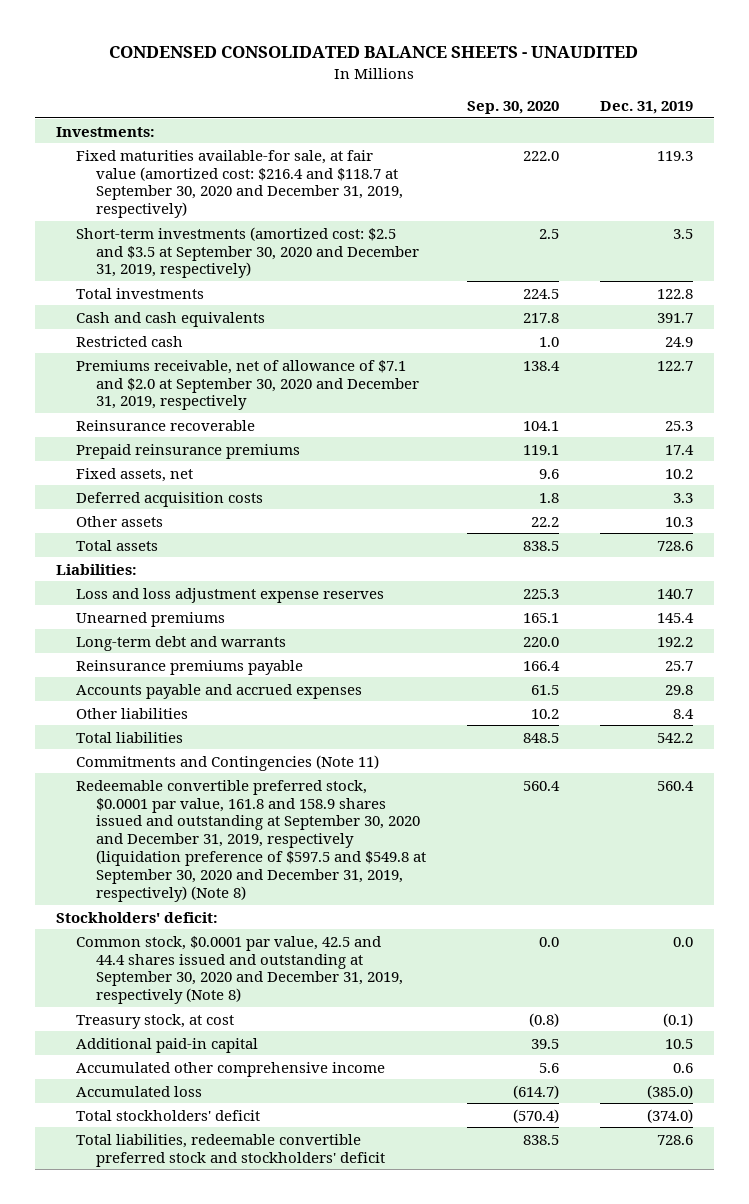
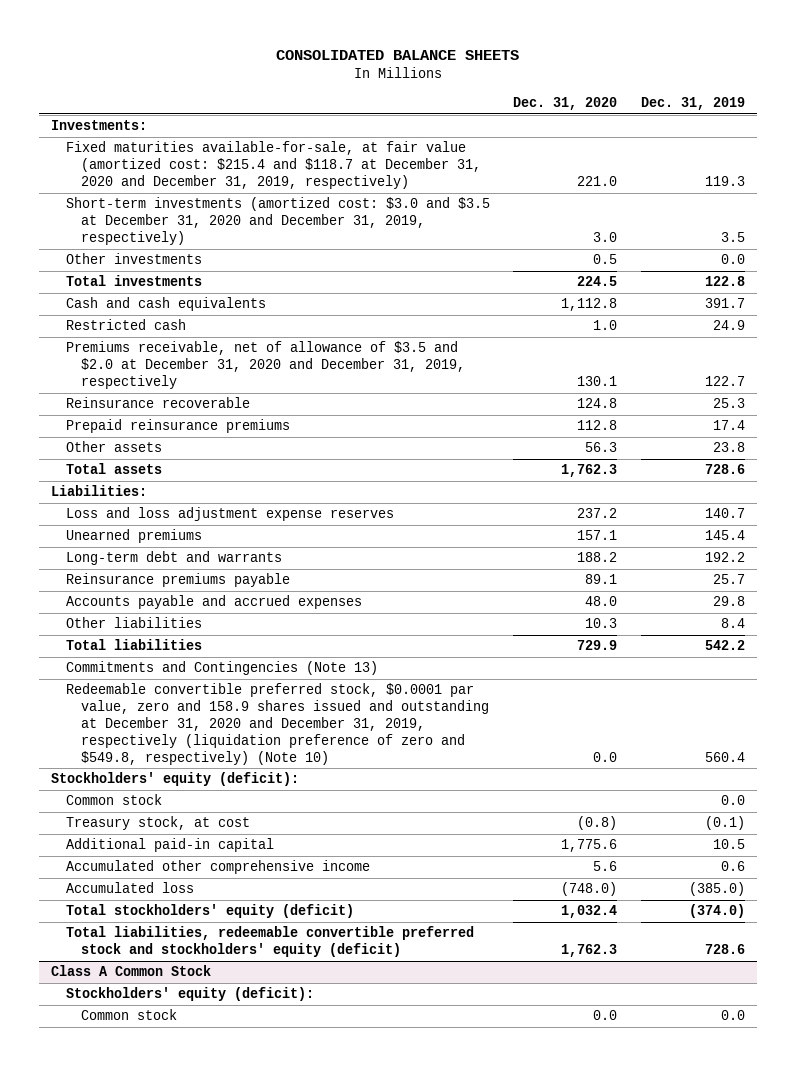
- CONDENSED CONSOLIDATED BALANCE SHEETS - UNAUDITED
+ CONSOLIDATED BALANCE SHEETS
- | Sep. 30, 2020 | Dec. 31, 2019
+ | Dec. 31, 2020 | Dec. 31, 2019
- Fixed maturities available-for sale, at fair value (amortized cost: $216.4 and $118.7 at September 30, 2020 and December 31, 2019, respectively) | 222.0 | 119.3
- Short-term investments (amortized cost: $2.5 and $3.5 at September 30, 2020 and December 31, 2019, respectively) | 2.5 | 3.5
+ Fixed maturities available-for-sale, at fair value (amortized cost: $215.4 and $118.7 at December 31, 2020 and December 31, 2019, respectively) | 221.0 | 119.3
+ Short-term investments (amortized cost: $3.0 and $3.5 at December 31, 2020 and December 31, 2019, respectively) | 3.0 | 3.5
+ Other investments | 0.5 | 0.0
- Premiums receivable, net of allowance of $7.1 and $2.0 at September 30, 2020 and December 31, 2019, respectively | 138.4 | 122.7
+ Premiums receivable, net of allowance of $3.5 and $2.0 at December 31, 2020 and December 31, 2019, respectively | 130.1 | 122.7
- Fixed assets, net | 9.6 | 10.2
- Deferred acquisition costs | 1.8 | 3.3
- Other assets | 22.2 | 10.3
+ Other assets | 56.3 | 23.8
- Commitments and Contingencies (Note 11)
- Redeemable convertible preferred stock, $0.0001 par value, 161.8 and 158.9 shares issued and outstanding at September 30, 2020 and December 31, 2019, respectively (liquidation preference of $597.5 and $549.8 at September 30, 2020 and December 31, 2019, respectively) (Note 8) | 560.4 | 560.4
- Stockholders' deficit:
- Common stock, $0.0001 par value, 42.5 and 44.4 shares issued and outstanding at September 30, 2020 and December 31, 2019, respectively (Note 8) | 0.0 | 0.0
+ Commitments and Contingencies (Note 13)
+ Redeemable convertible preferred stock, $0.0001 par value, zero and 158.9 shares issued and outstanding at December 31, 2020 and December 31, 2019, respectively (liquidation preference of zero and $549.8, respectively) (Note 10) | 0.0 | 560.4
+ Stockholders' equity (deficit):
+ Common stock | | 0.0
- Total stockholders' deficit | (570.4) | (374.0)
- Total liabilities, redeemable convertible preferred stock and stockholders' deficit | 838.5 | 728.6
+ Total stockholders' equity (deficit) | 1,032.4 | (374.0)
+ Total liabilities, redeemable convertible preferred stock and stockholders' equity (deficit) | 1,762.3 | 728.6
+ Class A Common Stock
+ Stockholders' equity (deficit):
+ Common stock | 0.0 | 0.0

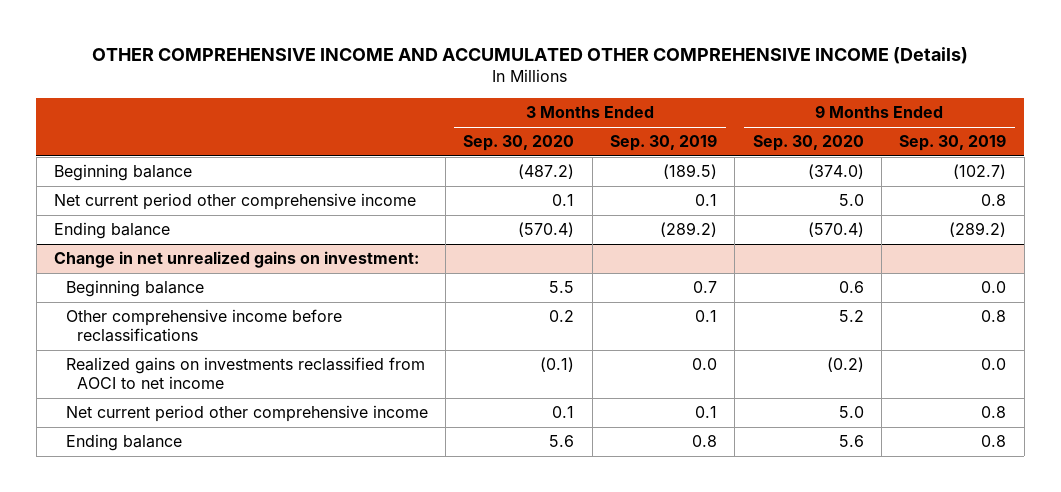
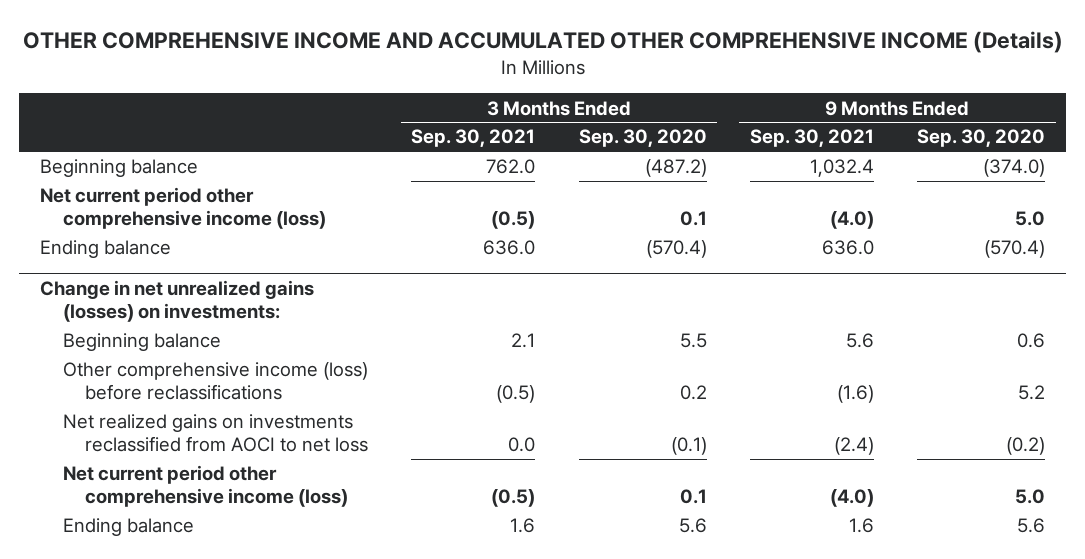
- | 3 Months Ended Sep. 30, 2020 | 3 Months Ended Sep. 30, 2019 | 9 Months Ended Sep. 30, 2020 | 9 Months Ended Sep. 30, 2019
+ | 3 Months Ended Sep. 30, 2021 | 3 Months Ended Sep. 30, 2020 | 9 Months Ended Sep. 30, 2021 | 9 Months Ended Sep. 30, 2020
- Net current period other comprehensive income | 0.1 | 0.1 | 5.0 | 0.8
+ Net current period other comprehensive income (loss) | (0.5) | 0.1 | (4.0) | 5.0
- Change in net unrealized gains on investment:
+ Change in net unrealized gains (losses) on investments:
- Other comprehensive income before reclassifications | 0.2 | 0.1 | 5.2 | 0.8
- Realized gains on investments reclassified from AOCI to net income | (0.1) | 0.0 | (0.2) | 0.0
- Net current period other comprehensive income | 0.1 | 0.1 | 5.0 | 0.8
+ Other comprehensive income (loss) before reclassifications | (0.5) | 0.2 | (1.6) | 5.2
+ Net realized gains on investments reclassified from AOCI to net loss | 0.0 | (0.1) | (2.4) | (0.2)
+ Net current period other comprehensive income (loss) | (0.5) | 0.1 | (4.0) | 5.0

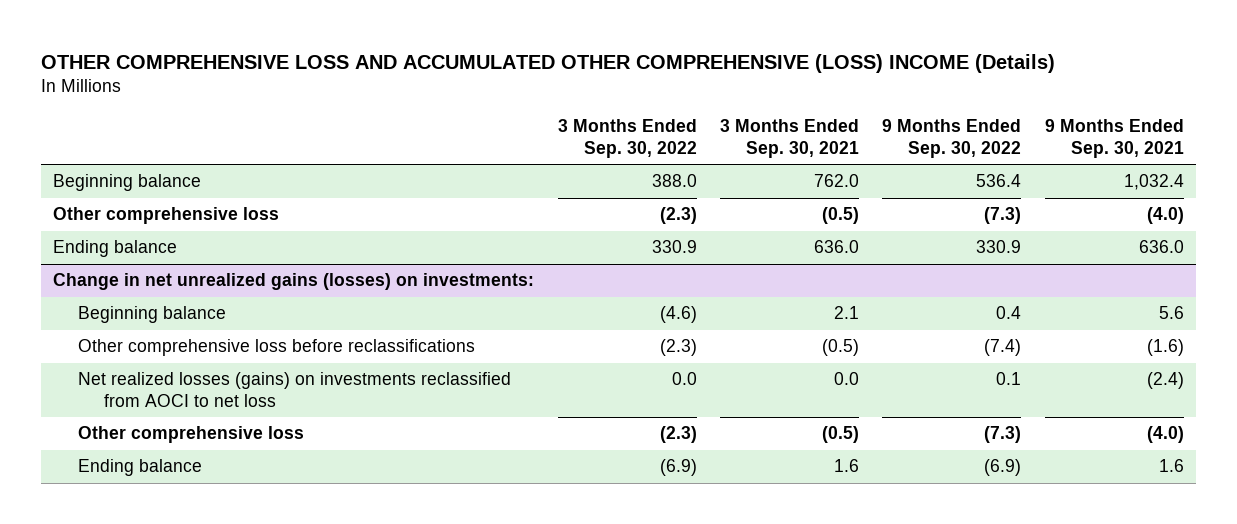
- OTHER COMPREHENSIVE INCOME AND ACCUMULATED OTHER COMPREHENSIVE INCOME (Details)
+ OTHER COMPREHENSIVE LOSS AND ACCUMULATED OTHER COMPREHENSIVE (LOSS) INCOME (Details)
- | 3 Months Ended Sep. 30, 2021 | 3 Months Ended Sep. 30, 2020 | 9 Months Ended Sep. 30, 2021 | 9 Months Ended Sep. 30, 2020
+ | 3 Months Ended Sep. 30, 2022 | 3 Months Ended Sep. 30, 2021 | 9 Months Ended Sep. 30, 2022 | 9 Months Ended Sep. 30, 2021
- Net current period other comprehensive income (loss) | (0.5) | 0.1 | (4.0) | 5.0
+ Other comprehensive loss | (2.3) | (0.5) | (7.3) | (4.0)
@ Change in net unrealized gains (losses) on investments:
- Other comprehensive income (loss) before reclassifications | (0.5) | 0.2 | (1.6) | 5.2
- Net realized gains on investments reclassified from AOCI to net loss | 0.0 | (0.1) | (2.4) | (0.2)
- Net current period other comprehensive income (loss) | (0.5) | 0.1 | (4.0) | 5.0
+ Other comprehensive loss before reclassifications | (2.3) | (0.5) | (7.4) | (1.6)
+ Net realized losses (gains) on investments reclassified from AOCI to net loss | 0.0 | 0.0 | 0.1 | (2.4)
+ Other comprehensive loss | (2.3) | (0.5) | (7.3) | (4.0)

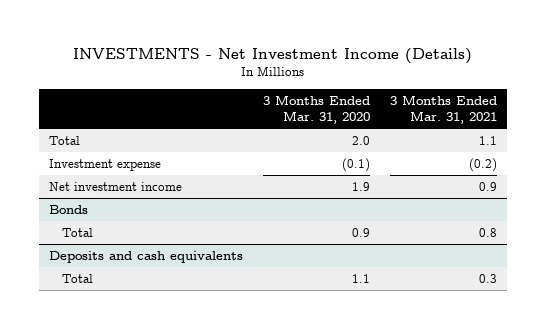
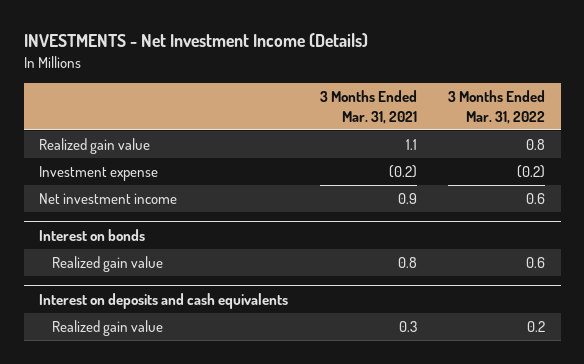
- | 3 Months Ended Mar. 31, 2020 | 3 Months Ended Mar. 31, 2021
+ | 3 Months Ended Mar. 31, 2021 | 3 Months Ended Mar. 31, 2022
- Total | 2.0 | 1.1
+ Realized gain value | 1.1 | 0.8
- Bonds
- Total | 0.9 | 0.8
- Deposits and cash equivalents
- Total | 1.1 | 0.3
+ Interest on bonds
+ Realized gain value | 0.8 | 0.6
+ Interest on deposits and cash equivalents
+ Realized gain value | 0.3 | 0.2

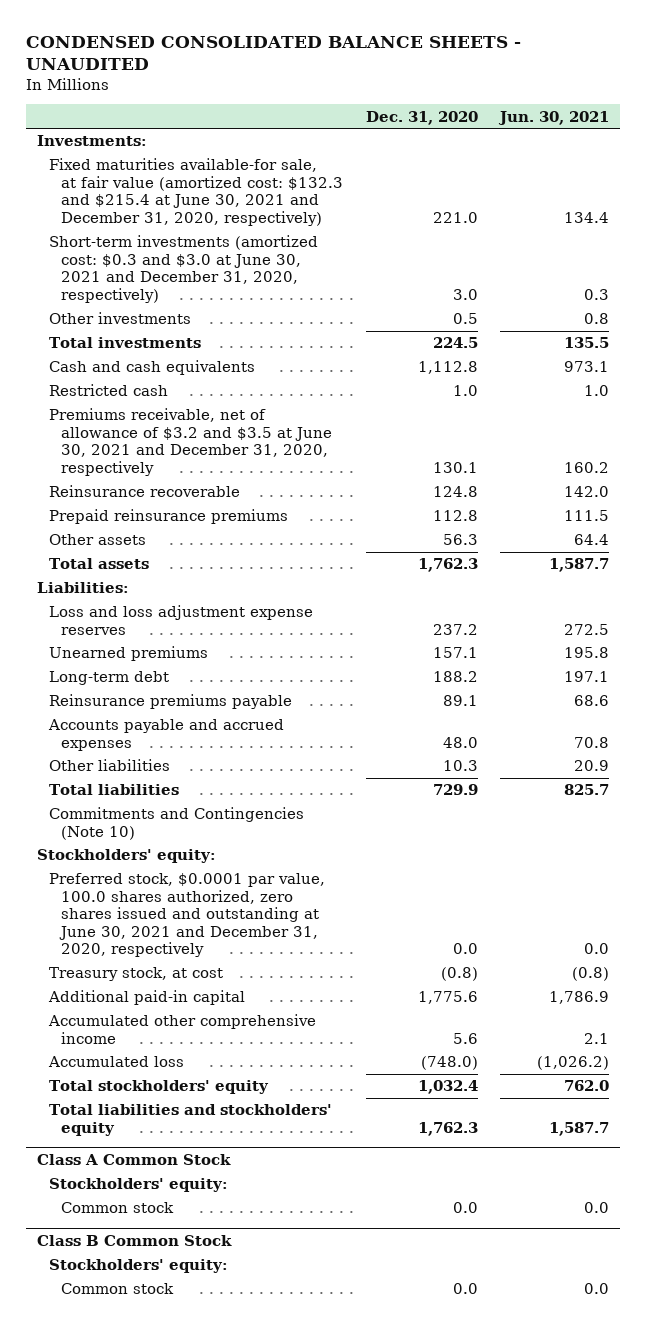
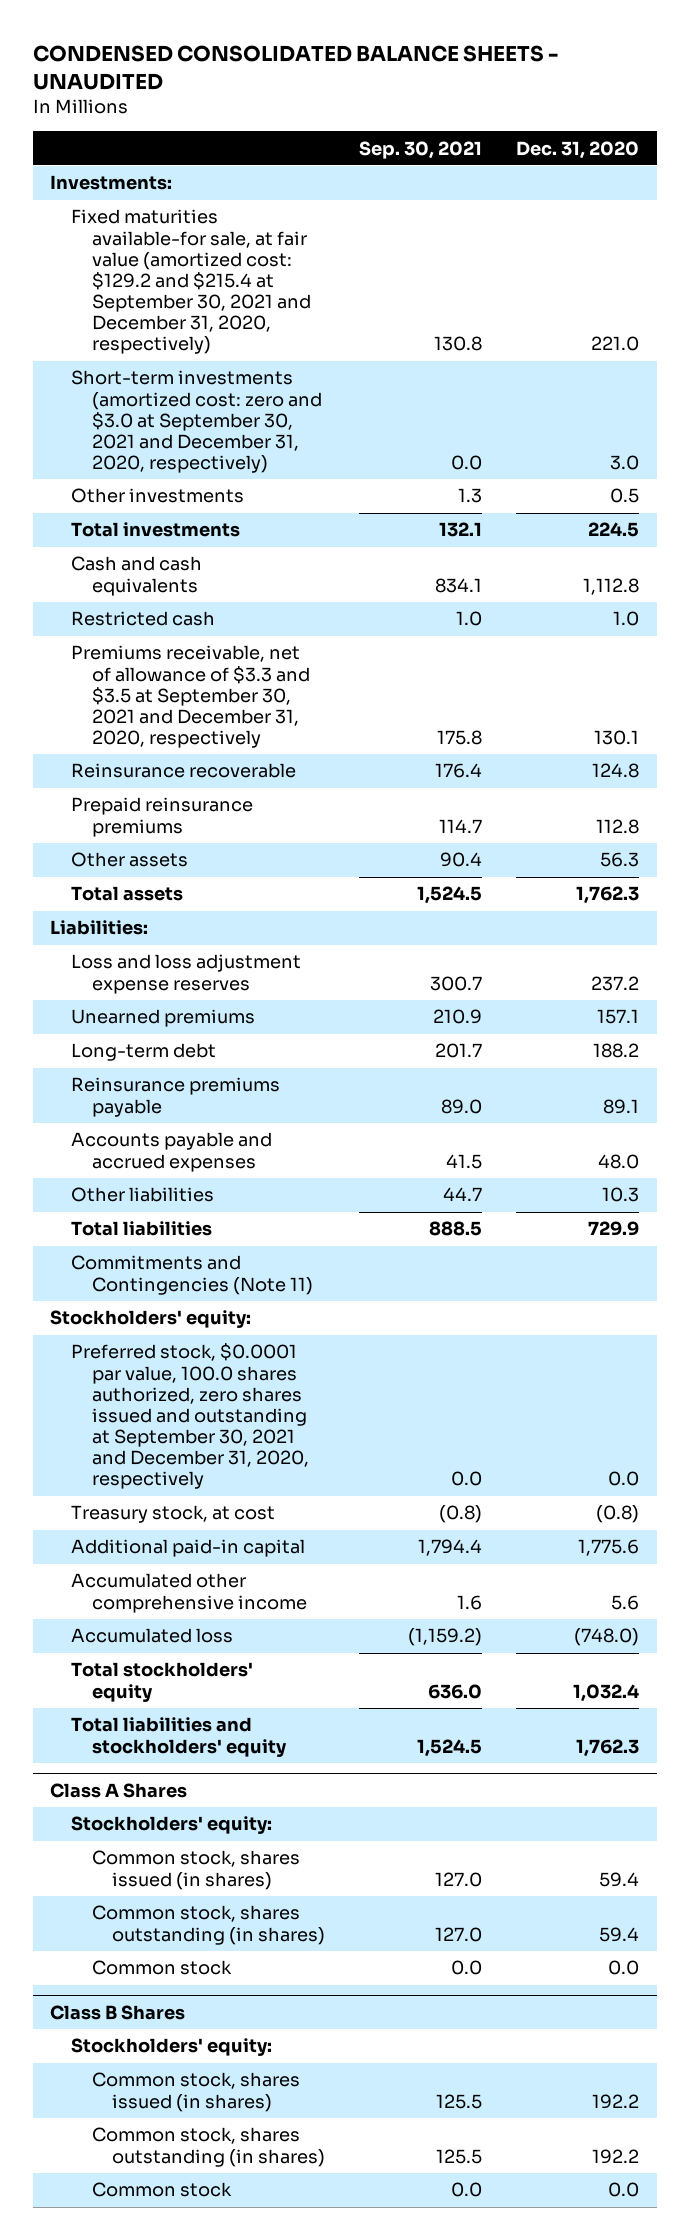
- | Dec. 31, 2020 | Jun. 30, 2021
+ | Sep. 30, 2021 | Dec. 31, 2020
- Fixed maturities available-for sale, at fair value (amortized cost: $132.3 and $215.4 at June 30, 2021 and December 31, 2020, respectively) | 221.0 | 134.4
- Short-term investments (amortized cost: $0.3 and $3.0 at June 30, 2021 and December 31, 2020, respectively) | 3.0 | 0.3
+ Fixed maturities available-for sale, at fair value (amortized cost: $129.2 and $215.4 at September 30, 2021 and December 31, 2020, respectively) | 130.8 | 221.0
+ Short-term investments (amortized cost: zero and $3.0 at September 30, 2021 and December 31, 2020, respectively) | 0.0 | 3.0
- Premiums receivable, net of allowance of $3.2 and $3.5 at June 30, 2021 and December 31, 2020, respectively | 130.1 | 160.2
+ Premiums receivable, net of allowance of $3.3 and $3.5 at September 30, 2021 and December 31, 2020, respectively | 175.8 | 130.1
- Commitments and Contingencies (Note 10)
+ Commitments and Contingencies (Note 11)
- Preferred stock, $0.0001 par value, 100.0 shares authorized, zero shares issued and outstanding at June 30, 2021 and December 31, 2020, respectively | 0.0 | 0.0
+ Preferred stock, $0.0001 par value, 100.0 shares authorized, zero shares issued and outstanding at September 30, 2021 and December 31, 2020, respectively | 0.0 | 0.0
- Class A Common Stock
+ Class A Shares
+ Common stock, shares issued (in shares) | 127.0 | 59.4
+ Common stock, shares outstanding (in shares) | 127.0 | 59.4
- Class B Common Stock
+ Class B Shares
+ Common stock, shares issued (in shares) | 125.5 | 192.2
+ Common stock, shares outstanding (in shares) | 125.5 | 192.2

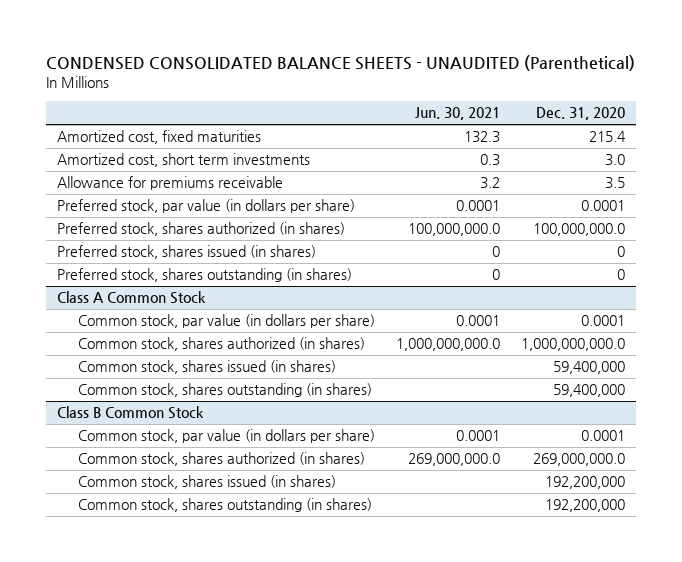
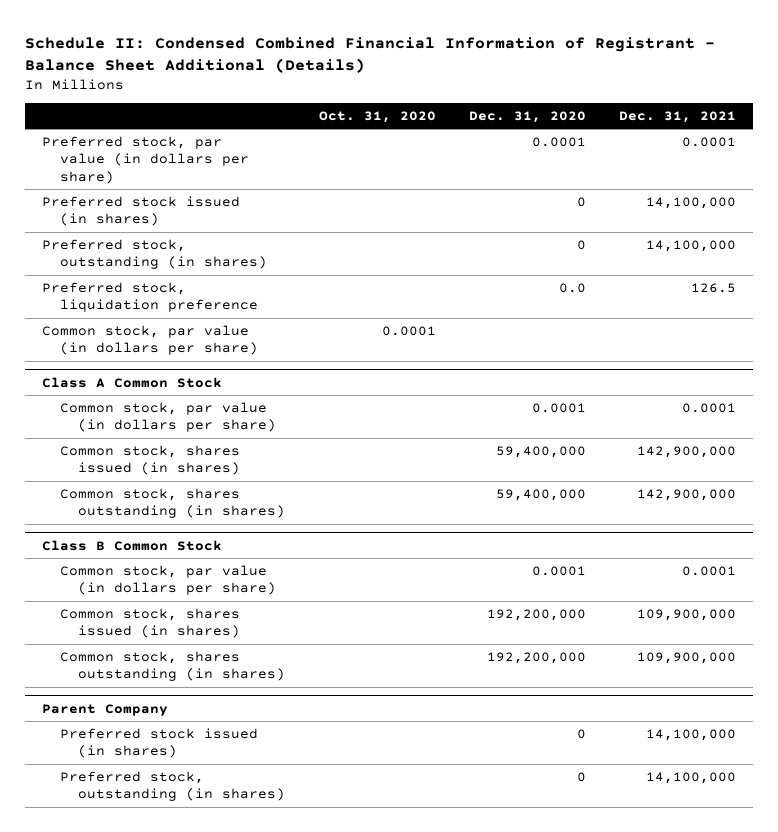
- CONDENSED CONSOLIDATED BALANCE SHEETS - UNAUDITED (Parenthetical)
+ Schedule II: Condensed Combined Financial Information of Registrant - Balance Sheet Additional (Details)
- | Jun. 30, 2021 | Dec. 31, 2020
+ | Oct. 31, 2020 | Dec. 31, 2020 | Dec. 31, 2021
- Amortized cost, fixed maturities | 132.3 | 215.4
- Amortized cost, short term investments | 0.3 | 3.0
- Allowance for premiums receivable | 3.2 | 3.5
- Preferred stock, shares authorized (in shares) | 100,000,000.0 | 100,000,000.0
- Preferred stock, shares issued (in shares) | 0 | 0
- Preferred stock, shares outstanding (in shares) | 0 | 0
+ Preferred stock issued (in shares) | | 0 | 14,100,000
+ Preferred stock, outstanding (in shares) | | 0 | 14,100,000
+ Preferred stock, liquidation preference | | 0.0 | 126.5
+ Common stock, par value (in dollars per share) | 0.0001 | |
@ Class A Common Stock
- Common stock, shares authorized (in shares) | 1,000,000,000.0 | 1,000,000,000.0
@ Class B Common Stock
- Common stock, shares authorized (in shares) | 269,000,000.0 | 269,000,000.0
+ Parent Company
+ Preferred stock issued (in shares) | | 0 | 14,100,000
+ Preferred stock, outstanding (in shares) | | 0 | 14,100,000

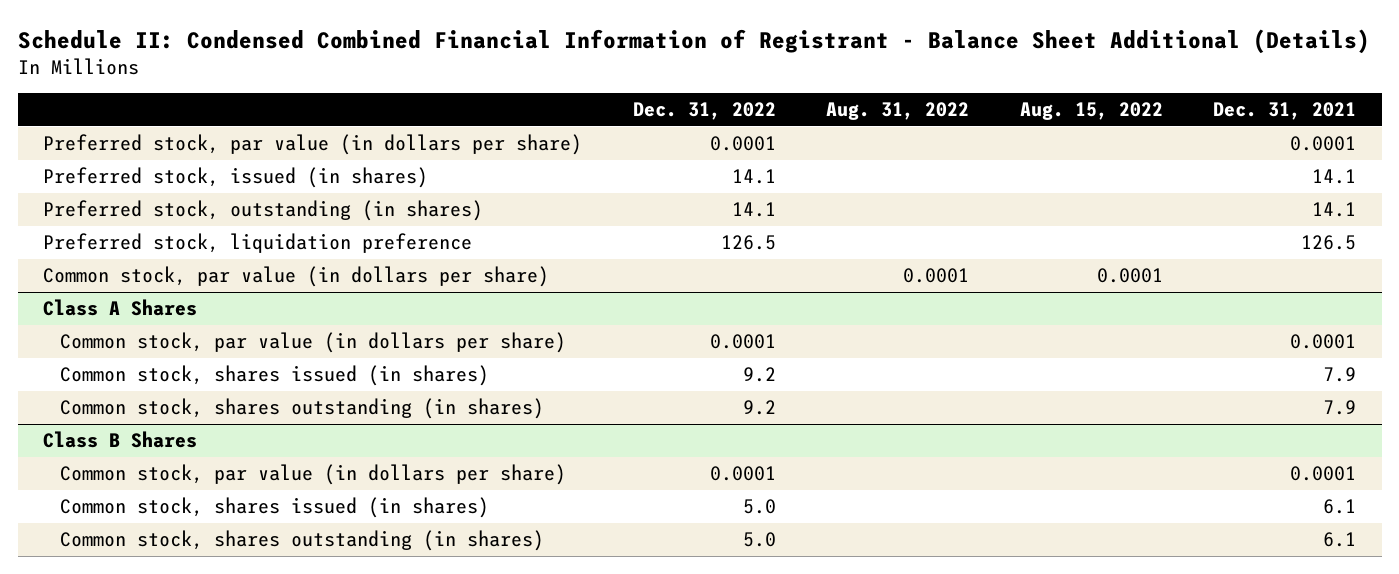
- | Oct. 31, 2020 | Dec. 31, 2020 | Dec. 31, 2021
+ | Dec. 31, 2022 | Aug. 31, 2022 | Aug. 15, 2022 | Dec. 31, 2021
- Preferred stock issued (in shares) | | 0 | 14,100,000
- Preferred stock, outstanding (in shares) | | 0 | 14,100,000
+ Preferred stock, issued (in shares) | 14.1 | | | 14.1
+ Preferred stock, outstanding (in shares) | 14.1 | | | 14.1
- Class A Common Stock
+ Class A Shares
- Common stock, shares issued (in shares) | | 59,400,000 | 142,900,000
- Common stock, shares outstanding (in shares) | | 59,400,000 | 142,900,000
- Class B Common Stock
+ Common stock, shares issued (in shares) | 9.2 | | | 7.9
+ Common stock, shares outstanding (in shares) | 9.2 | | | 7.9
+ Class B Shares
- Common stock, shares issued (in shares) | | 192,200,000 | 109,900,000
- Common stock, shares outstanding (in shares) | | 192,200,000 | 109,900,000
- Parent Company
- Preferred stock issued (in shares) | | 0 | 14,100,000
- Preferred stock, outstanding (in shares) | | 0 | 14,100,000
+ Common stock, shares issued (in shares) | 5.0 | | | 6.1
+ Common stock, shares outstanding (in shares) | 5.0 | | | 6.1

